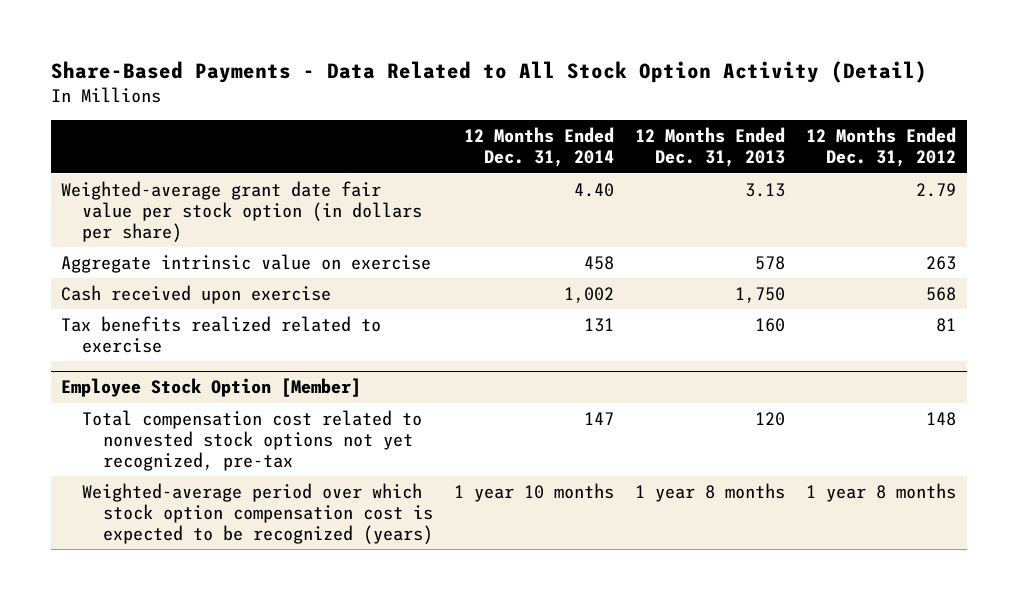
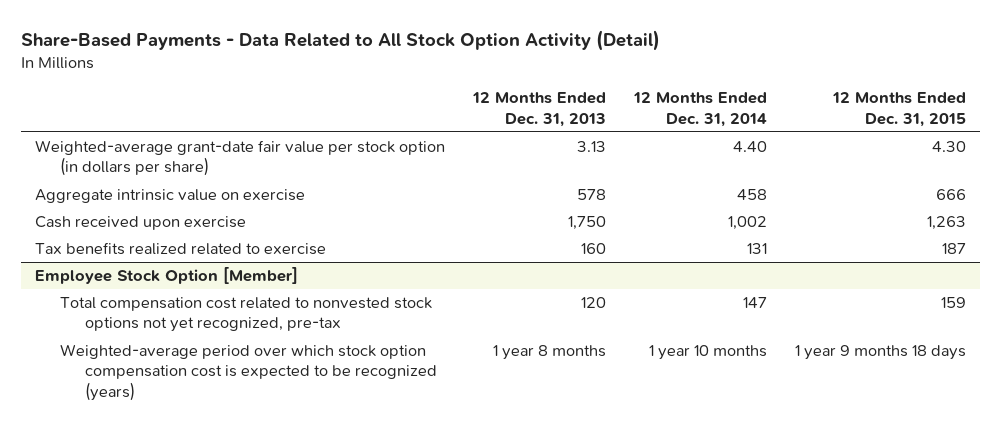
- | 12 Months Ended Dec. 31, 2014 | 12 Months Ended Dec. 31, 2013 | 12 Months Ended Dec. 31, 2012
+ | 12 Months Ended Dec. 31, 2013 | 12 Months Ended Dec. 31, 2014 | 12 Months Ended Dec. 31, 2015
- Weighted-average grant date fair value per stock option (in dollars per share) | 4.40 | 3.13 | 2.79
+ Weighted-average grant-date fair value per stock option (in dollars per share) | 3.13 | 4.40 | 4.30

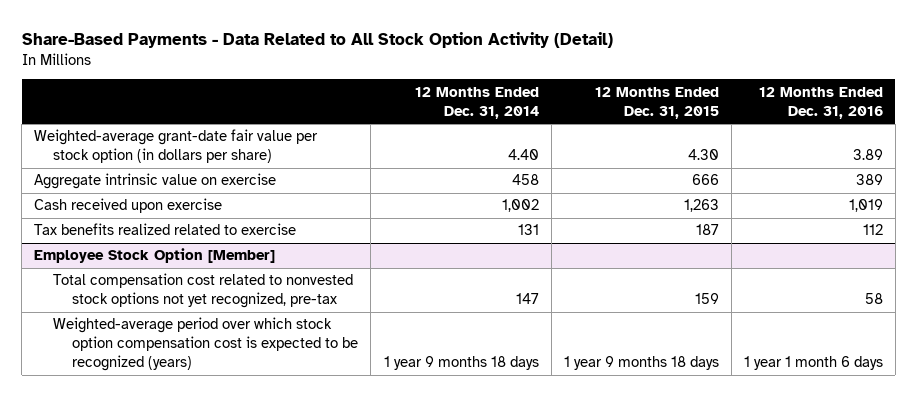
- | 12 Months Ended Dec. 31, 2013 | 12 Months Ended Dec. 31, 2014 | 12 Months Ended Dec. 31, 2015
+ | 12 Months Ended Dec. 31, 2014 | 12 Months Ended Dec. 31, 2015 | 12 Months Ended Dec. 31, 2016
@ Employee Stock Option [Member]
- Weighted-average period over which stock option compensation cost is expected to be recognized (years) | 1 year 8 months | 1 year 10 months | 1 year 9 months 18 days
+ Weighted-average period over which stock option compensation cost is expected to be recognized (years) | 1 year 9 months 18 days | 1 year 9 months 18 days | 1 year 1 month 6 days

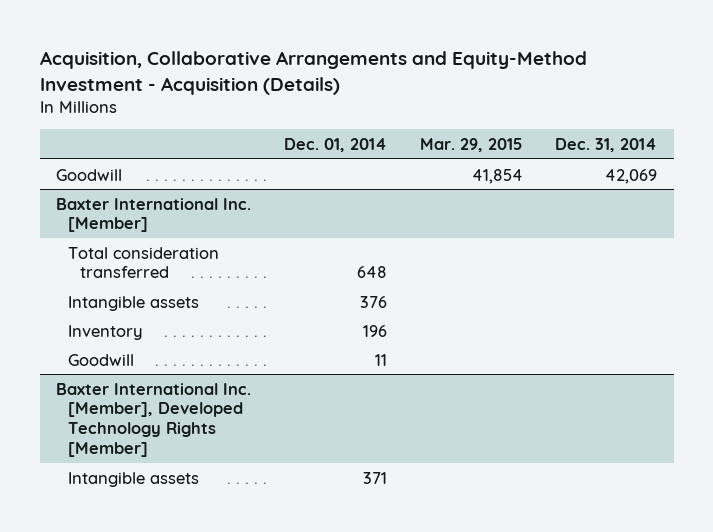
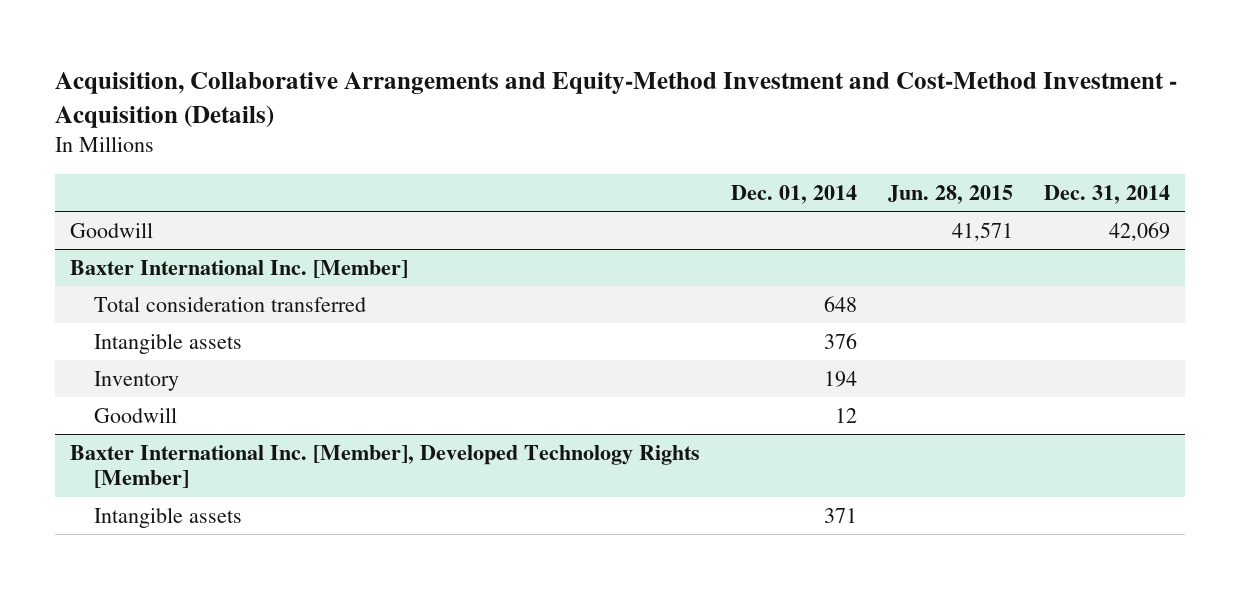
- Acquisition, Collaborative Arrangements and Equity-Method Investment - Acquisition (Details)
+ Acquisition, Collaborative Arrangements and Equity-Method Investment and Cost-Method Investment - Acquisition (Details)
- | Dec. 01, 2014 | Mar. 29, 2015 | Dec. 31, 2014
+ | Dec. 01, 2014 | Jun. 28, 2015 | Dec. 31, 2014
@ Baxter International Inc. [Member]
- Inventory | 196 | |
- Goodwill | 11 | |
+ Inventory | 194 | |
+ Goodwill | 12 | |

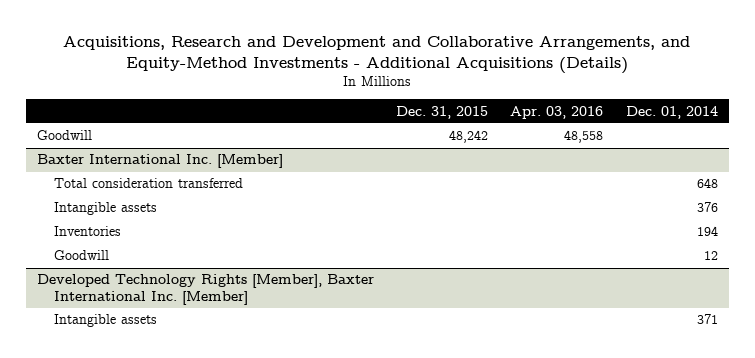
- Acquisition, Collaborative Arrangements and Equity-Method Investment and Cost-Method Investment - Acquisition (Details)
+ Acquisitions, Research and Development and Collaborative Arrangements, and Equity-Method Investments - Additional Acquisitions (Details)
- | Dec. 01, 2014 | Jun. 28, 2015 | Dec. 31, 2014
+ | Dec. 31, 2015 | Apr. 03, 2016 | Dec. 01, 2014
@ Baxter International Inc. [Member]
- Inventory | 194 | |
+ Inventories | | | 194
- Baxter International Inc. [Member], Developed Technology Rights [Member]
+ Developed Technology Rights [Member], Baxter International Inc. [Member]

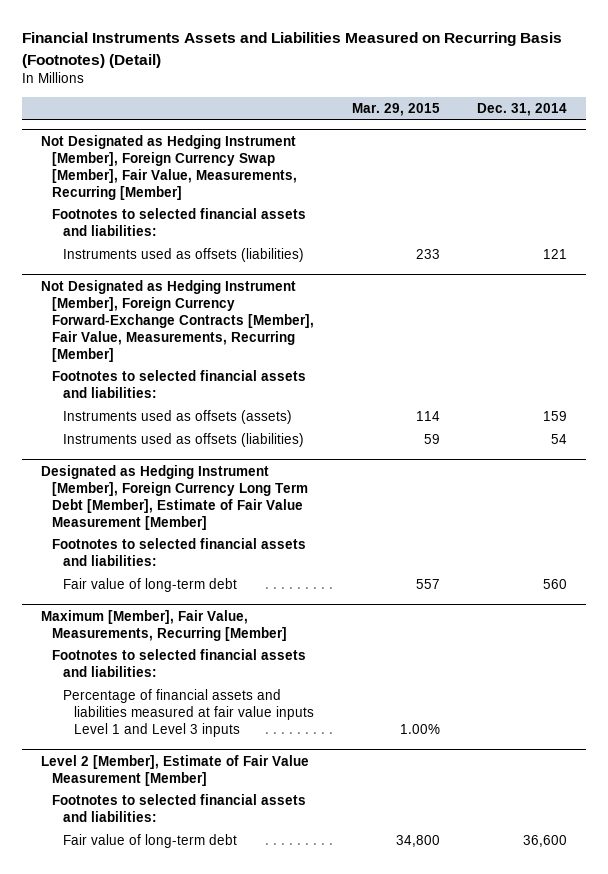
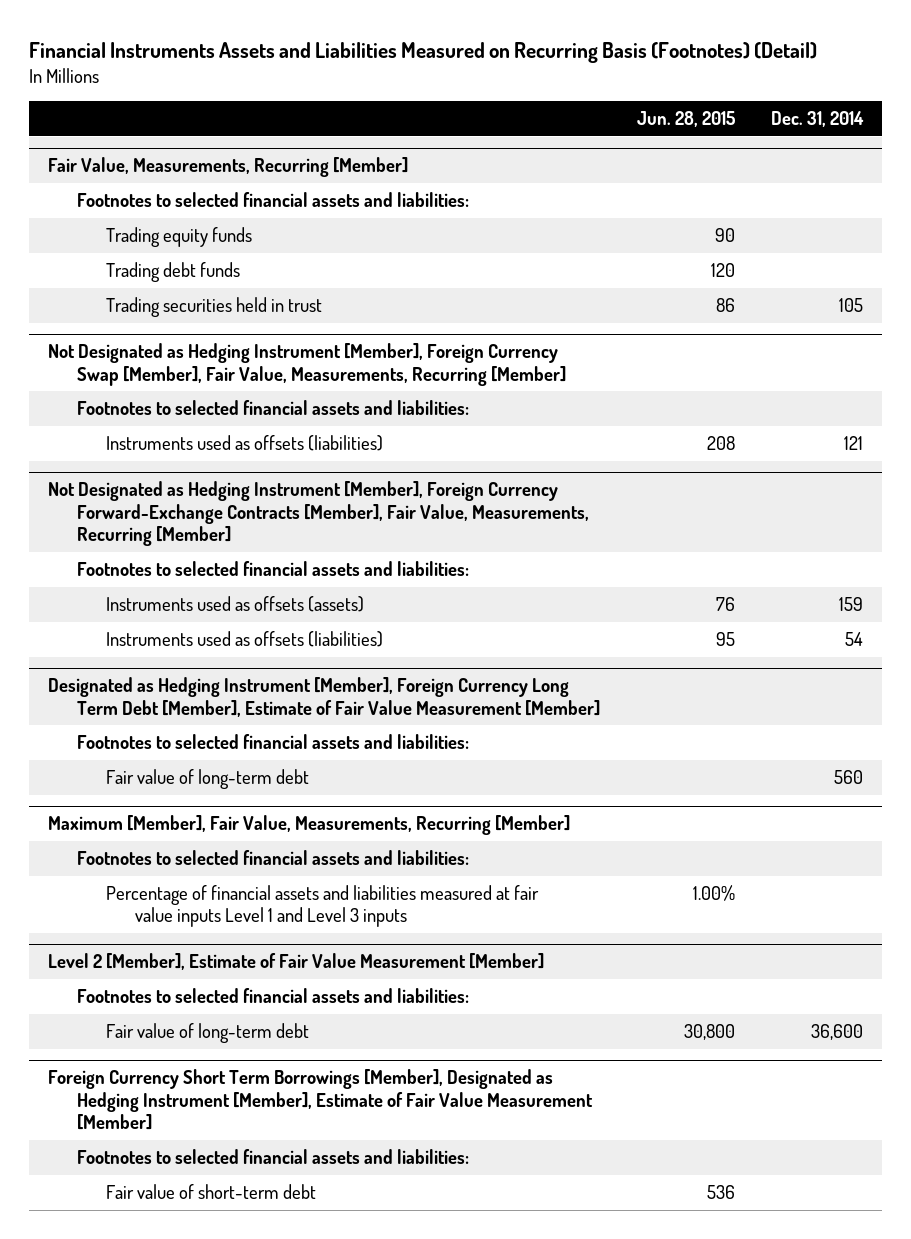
- | Mar. 29, 2015 | Dec. 31, 2014
+ | Jun. 28, 2015 | Dec. 31, 2014
+ Fair Value, Measurements, Recurring [Member]
+ Footnotes to selected financial assets and liabilities:
+ Trading equity funds | 90 |
+ Trading debt funds | 120 |
+ Trading securities held in trust | 86 | 105
+ Foreign Currency Short Term Borrowings [Member], Designated as Hedging Instrument [Member], Estimate of Fair Value Measurement [Member]
+ Footnotes to selected financial assets and liabilities:
+ Fair value of short-term debt | 536 |

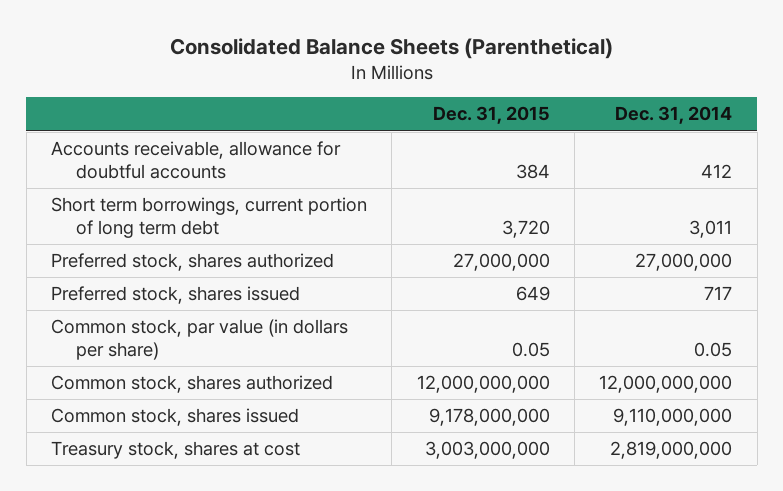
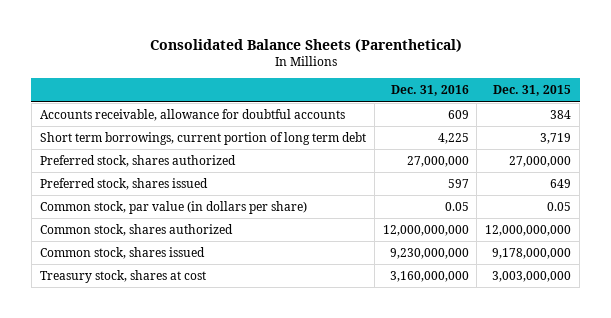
- | Dec. 31, 2015 | Dec. 31, 2014
+ | Dec. 31, 2016 | Dec. 31, 2015
- Short term borrowings, current portion of long term debt | 3,720 | 3,011
+ Short term borrowings, current portion of long term debt | 4,225 | 3,719

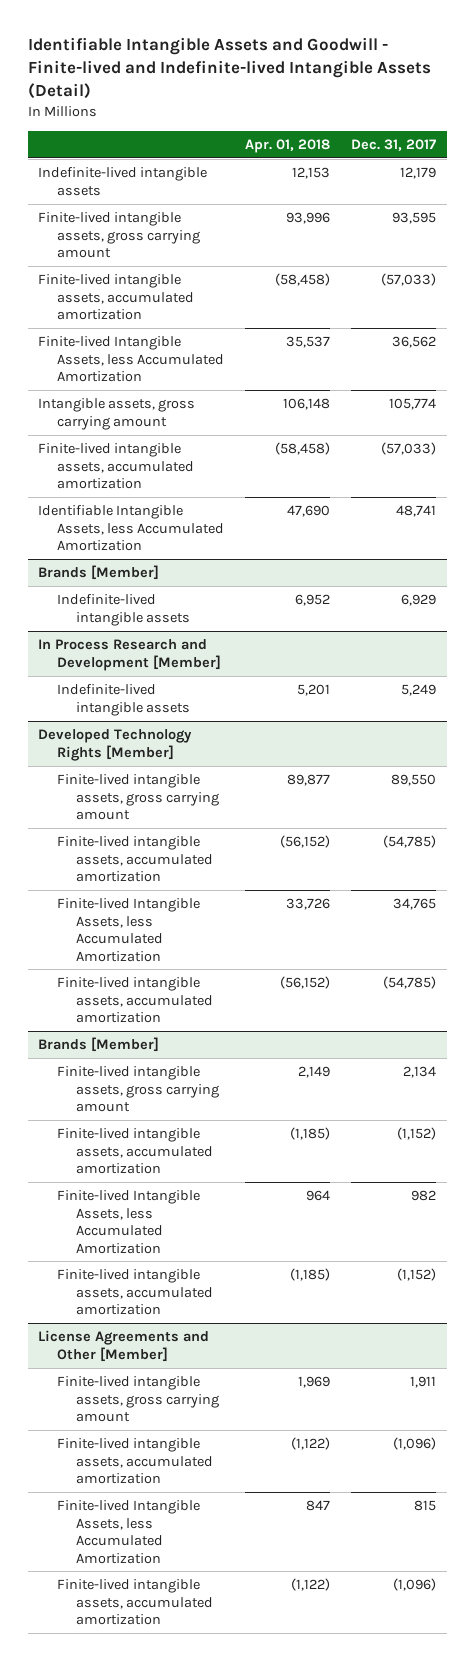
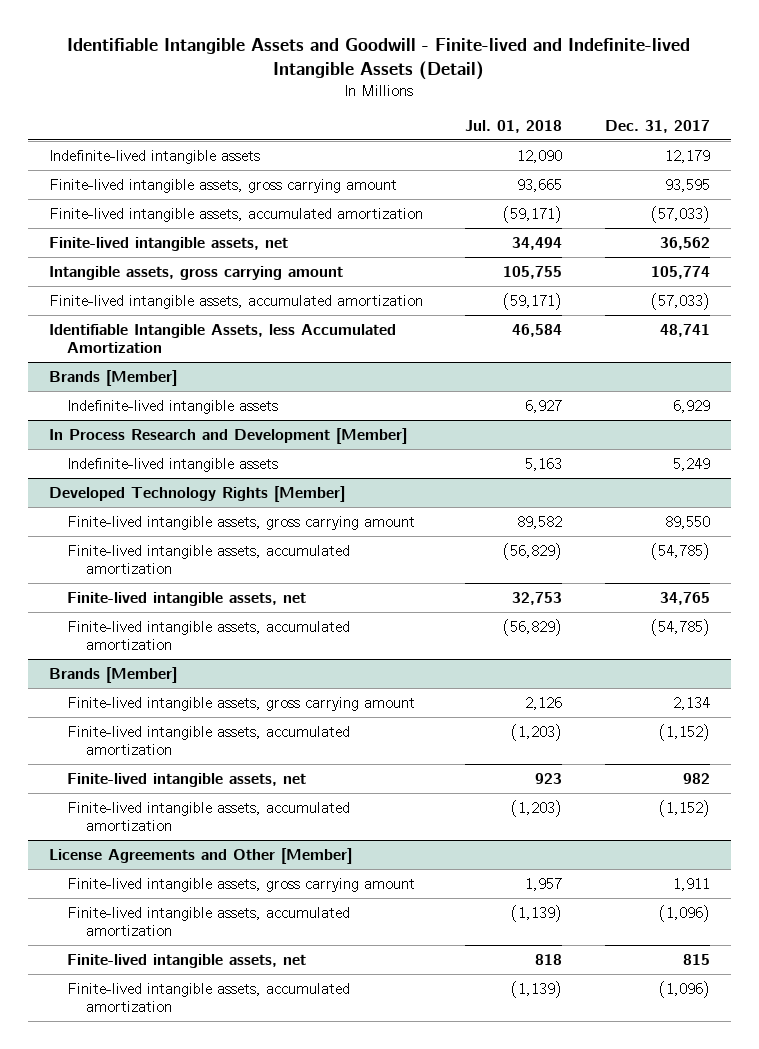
- | Apr. 01, 2018 | Dec. 31, 2017
+ | Jul. 01, 2018 | Dec. 31, 2017
- Finite-lived Intangible Assets, less Accumulated Amortization | 35,537 | 36,562
+ Finite-lived intangible assets, net | 34,494 | 36,562
@ Developed Technology Rights [Member]
- Finite-lived Intangible Assets, less Accumulated Amortization | 33,726 | 34,765
+ Finite-lived intangible assets, net | 32,753 | 34,765
@ Brands [Member]
- Finite-lived Intangible Assets, less Accumulated Amortization | 964 | 982
+ Finite-lived intangible assets, net | 923 | 982
@ License Agreements and Other [Member]
- Finite-lived Intangible Assets, less Accumulated Amortization | 847 | 815
+ Finite-lived intangible assets, net | 818 | 815

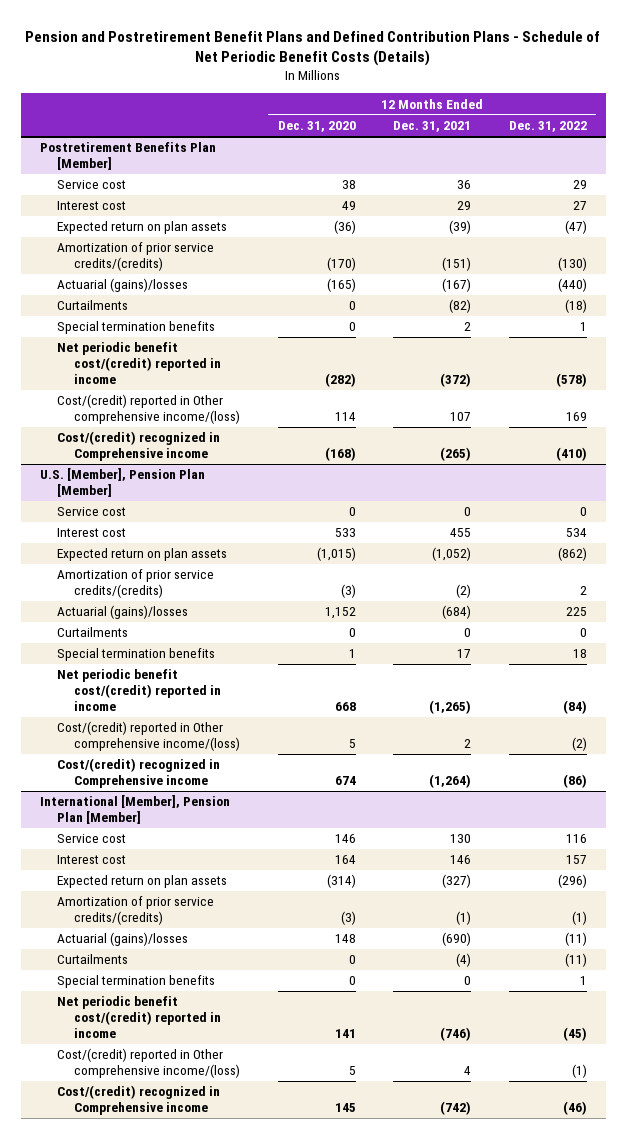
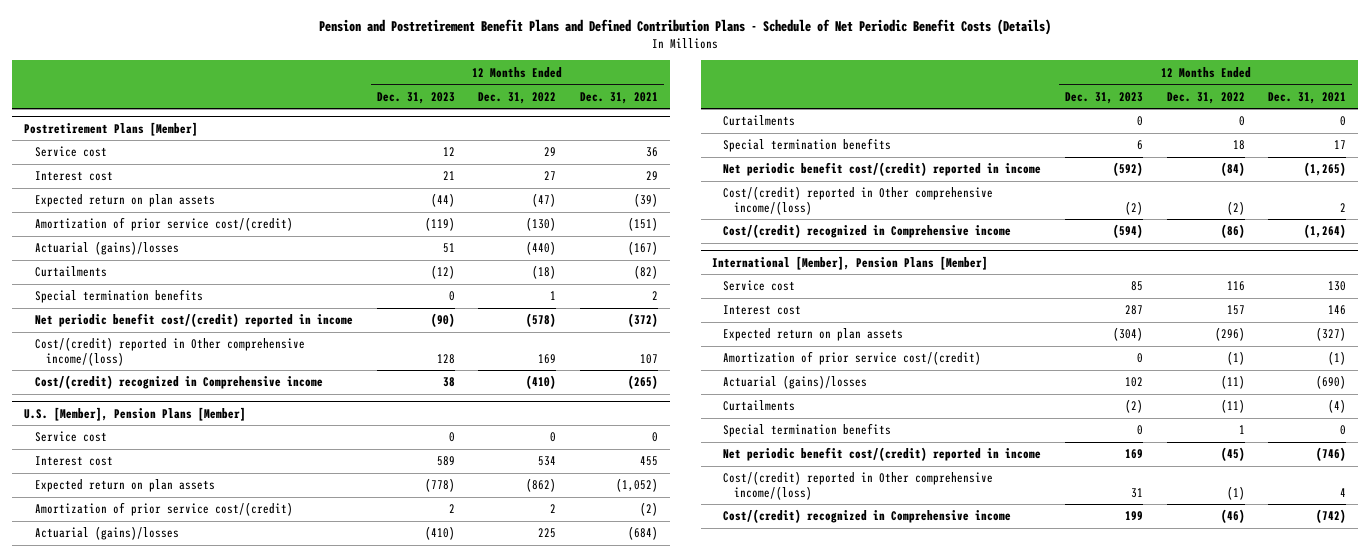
- | 12 Months Ended Dec. 31, 2020 | 12 Months Ended Dec. 31, 2021 | 12 Months Ended Dec. 31, 2022
+ | 12 Months Ended Dec. 31, 2023 | 12 Months Ended Dec. 31, 2022 | 12 Months Ended Dec. 31, 2021
- Postretirement Benefits Plan [Member]
+ Postretirement Plans [Member]
- Amortization of prior service credits/(credits) | (170) | (151) | (130)
+ Amortization of prior service cost/(credit) | (119) | (130) | (151)
- U.S. [Member], Pension Plan [Member]
+ U.S. [Member], Pension Plans [Member]
- Amortization of prior service credits/(credits) | (3) | (2) | 2
+ Amortization of prior service cost/(credit) | 2 | 2 | (2)
- International [Member], Pension Plan [Member]
+ International [Member], Pension Plans [Member]
- Amortization of prior service credits/(credits) | (3) | (1) | (1)
+ Amortization of prior service cost/(credit) | 0 | (1) | (1)

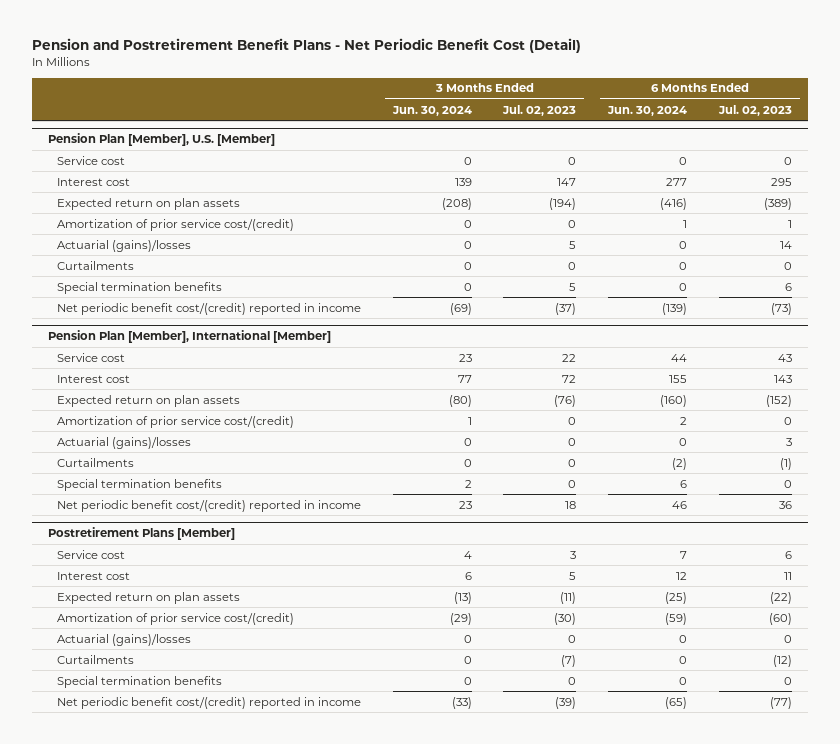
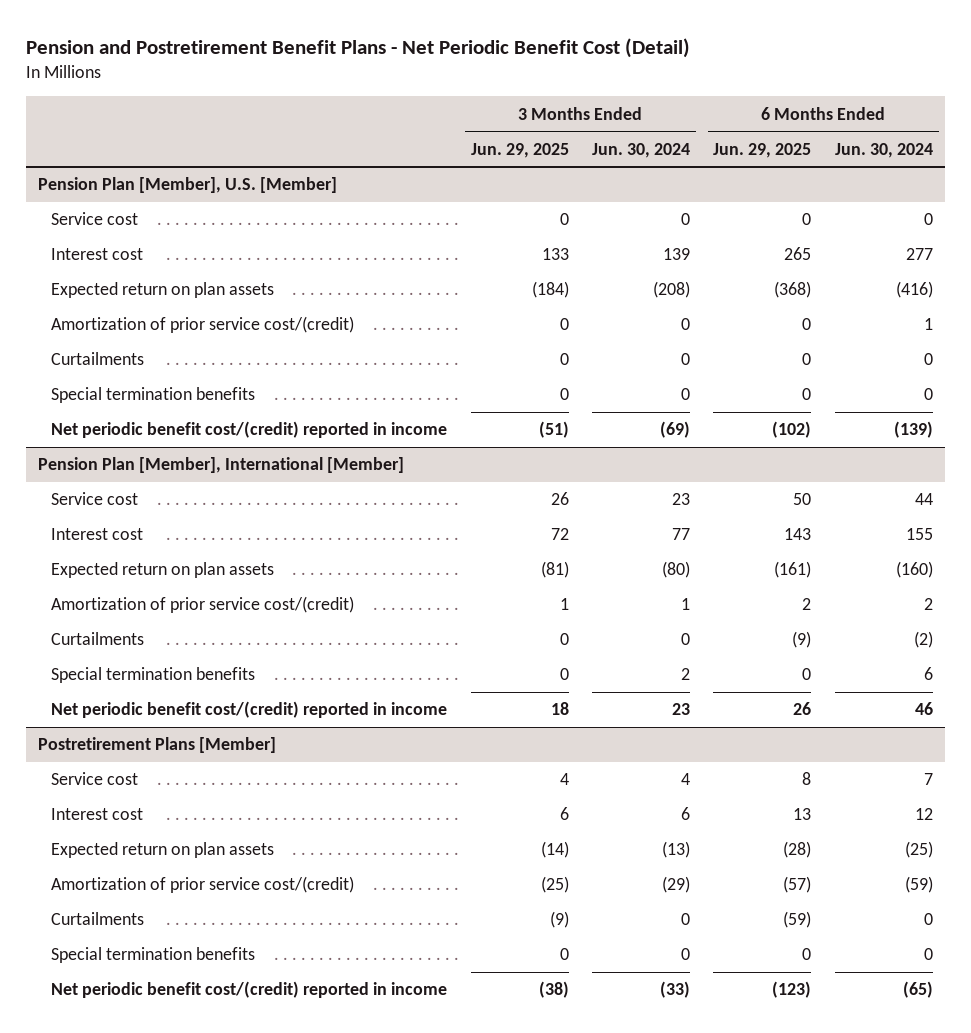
- | 3 Months Ended Jun. 30, 2024 | 3 Months Ended Jul. 02, 2023 | 6 Months Ended Jun. 30, 2024 | 6 Months Ended Jul. 02, 2023
+ | 3 Months Ended Jun. 29, 2025 | 3 Months Ended Jun. 30, 2024 | 6 Months Ended Jun. 29, 2025 | 6 Months Ended Jun. 30, 2024
@ Pension Plan [Member], U.S. [Member]
- Actuarial (gains)/losses | 0 | 5 | 0 | 14
@ Pension Plan [Member], International [Member]
- Actuarial (gains)/losses | 0 | 0 | 0 | 3
@ Postretirement Plans [Member]
- Actuarial (gains)/losses | 0 | 0 | 0 | 0

